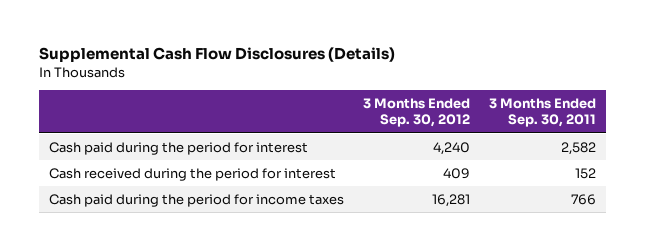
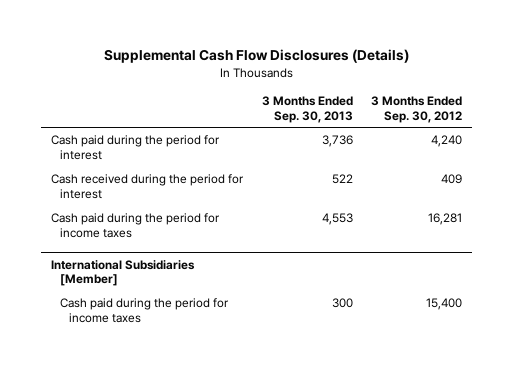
- | 3 Months Ended Sep. 30, 2012 | 3 Months Ended Sep. 30, 2011
+ | 3 Months Ended Sep. 30, 2013 | 3 Months Ended Sep. 30, 2012
+ International Subsidiaries [Member]
+ Cash paid during the period for income taxes | 300 | 15,400

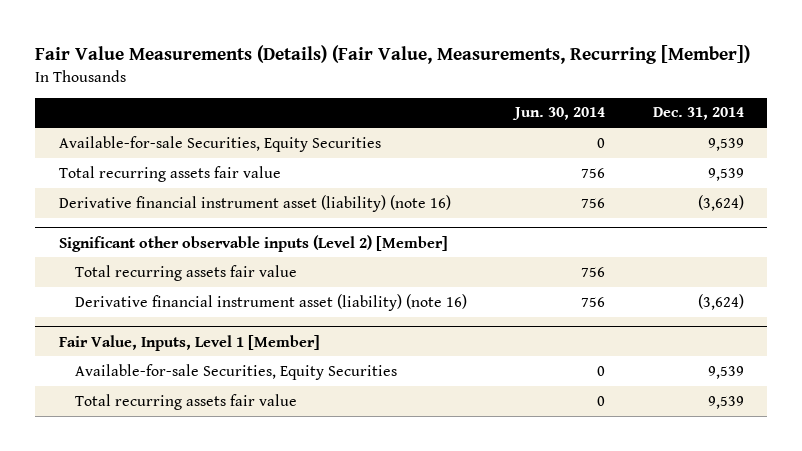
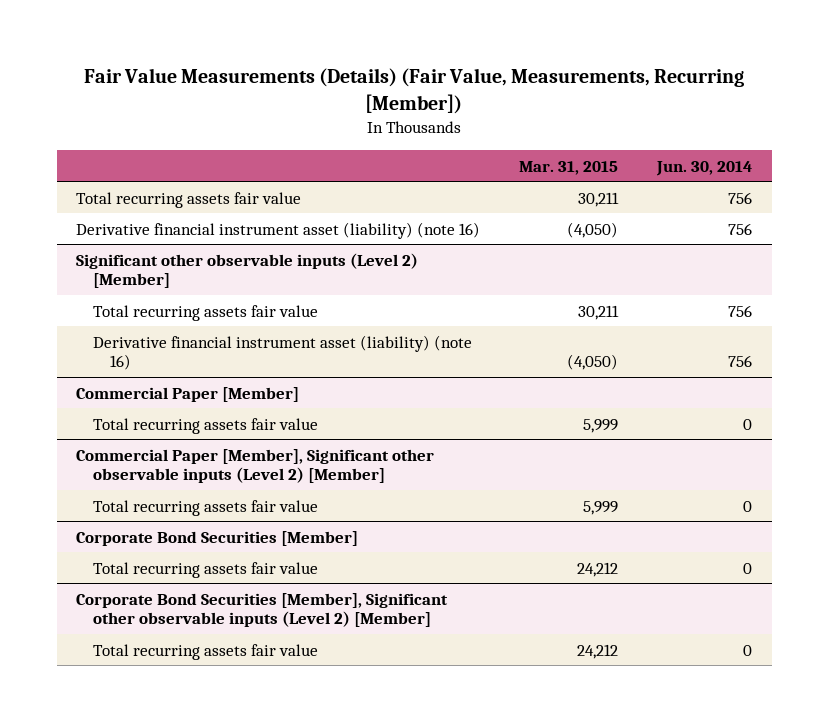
- | Jun. 30, 2014 | Dec. 31, 2014
+ | Mar. 31, 2015 | Jun. 30, 2014
- Available-for-sale Securities, Equity Securities | 0 | 9,539
- Fair Value, Inputs, Level 1 [Member]
- Available-for-sale Securities, Equity Securities | 0 | 9,539
+ Commercial Paper [Member]
+ Commercial Paper [Member], Significant other observable inputs (Level 2) [Member]
+ Total recurring assets fair value | 5,999 | 0
+ Corporate Bond Securities [Member]
+ Total recurring assets fair value | 24,212 | 0
+ Corporate Bond Securities [Member], Significant other observable inputs (Level 2) [Member]
+ Total recurring assets fair value | 24,212 | 0

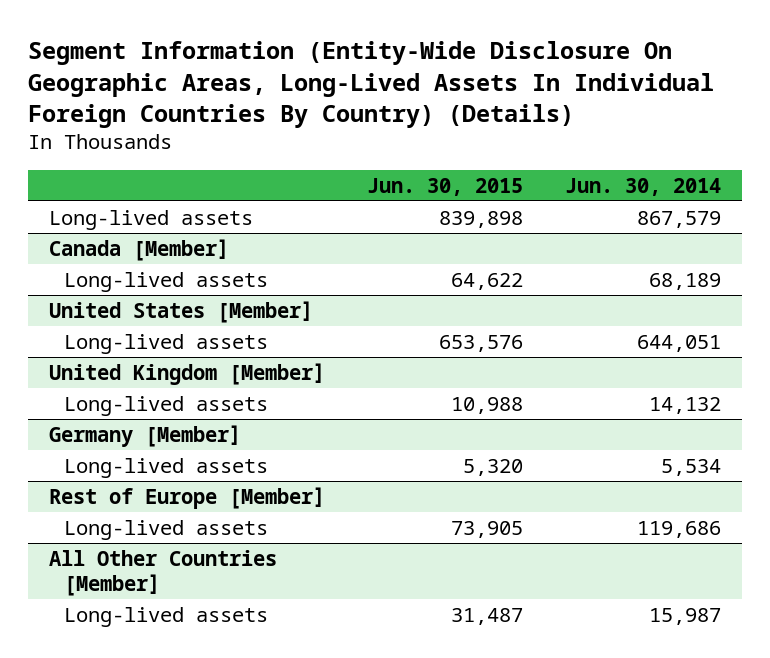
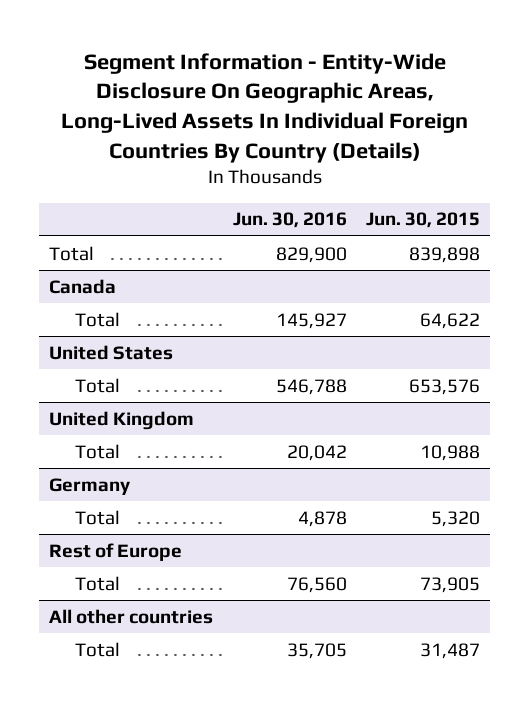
- Segment Information (Entity-Wide Disclosure On Geographic Areas, Long-Lived Assets In Individual Foreign Countries By Country) (Details)
+ Segment Information - Entity-Wide Disclosure On Geographic Areas, Long-Lived Assets In Individual Foreign Countries By Country (Details)
- | Jun. 30, 2015 | Jun. 30, 2014
+ | Jun. 30, 2016 | Jun. 30, 2015
- Long-lived assets | 839,898 | 867,579
- Canada [Member]
- Long-lived assets | 64,622 | 68,189
- United States [Member]
- Long-lived assets | 653,576 | 644,051
- United Kingdom [Member]
- Long-lived assets | 10,988 | 14,132
- Germany [Member]
- Long-lived assets | 5,320 | 5,534
- Rest of Europe [Member]
- Long-lived assets | 73,905 | 119,686
- All Other Countries [Member]
- Long-lived assets | 31,487 | 15,987
+ Total | 829,900 | 839,898
+ Canada
+ Total | 145,927 | 64,622
+ United States
+ Total | 546,788 | 653,576
+ United Kingdom
+ Total | 20,042 | 10,988
+ Germany
+ Total | 4,878 | 5,320
+ Rest of Europe
+ Total | 76,560 | 73,905
+ All other countries
+ Total | 35,705 | 31,487

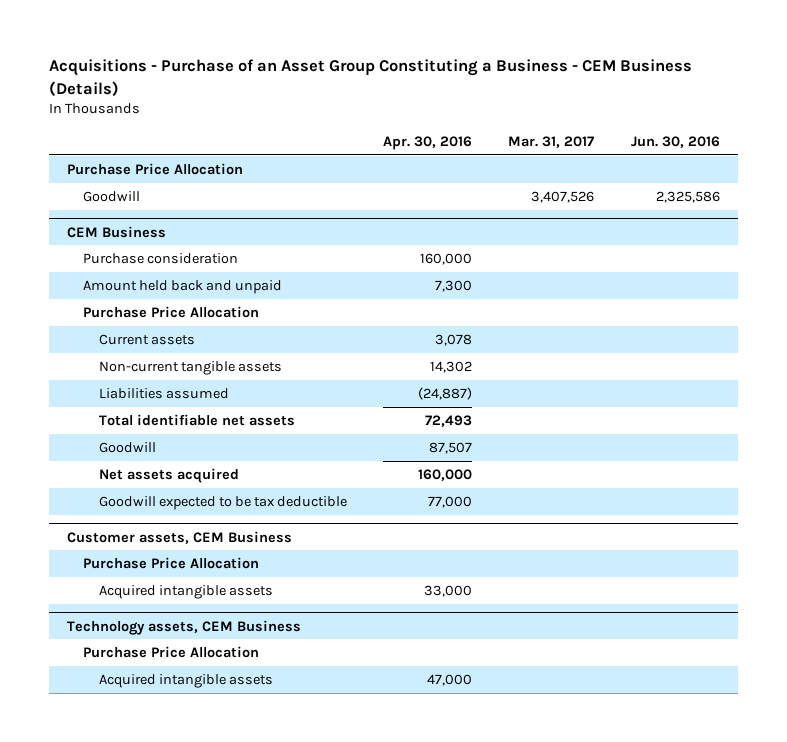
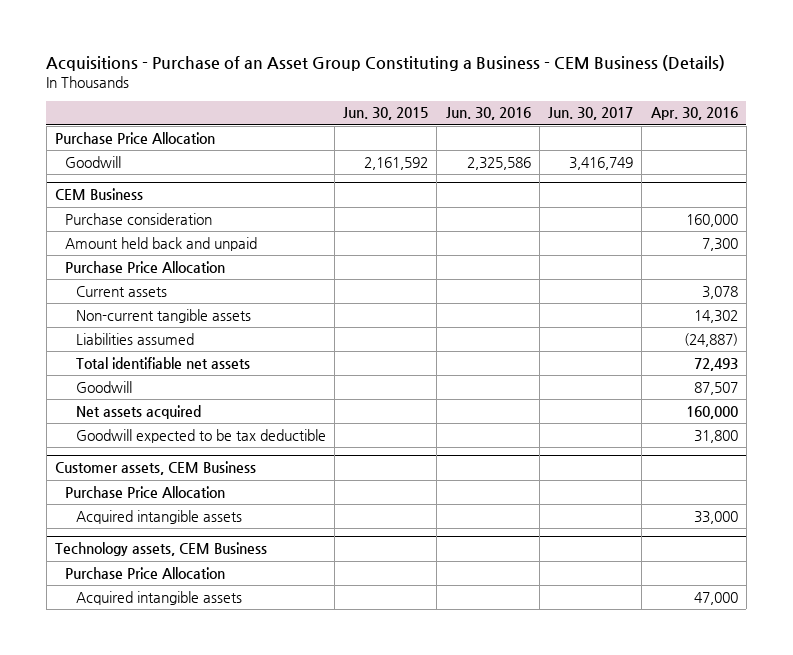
- | Apr. 30, 2016 | Mar. 31, 2017 | Jun. 30, 2016
+ | Jun. 30, 2015 | Jun. 30, 2016 | Jun. 30, 2017 | Apr. 30, 2016
@ CEM Business
- Goodwill expected to be tax deductible | 77,000 | |
+ Goodwill expected to be tax deductible | | | | 31,800

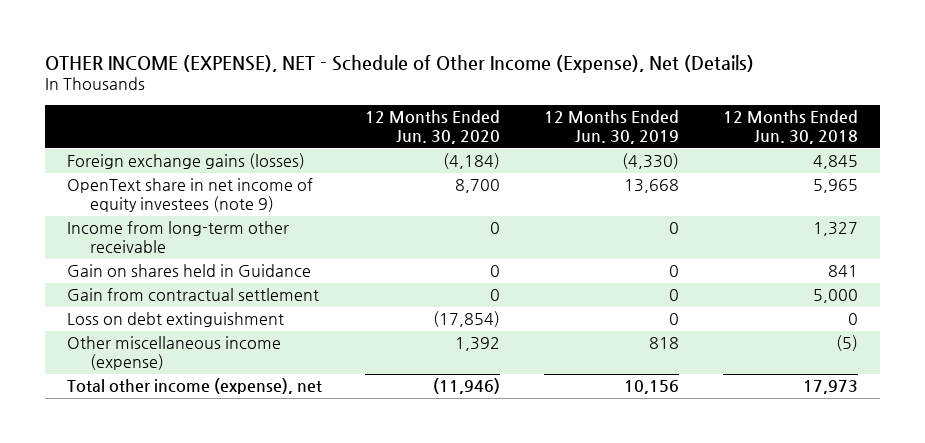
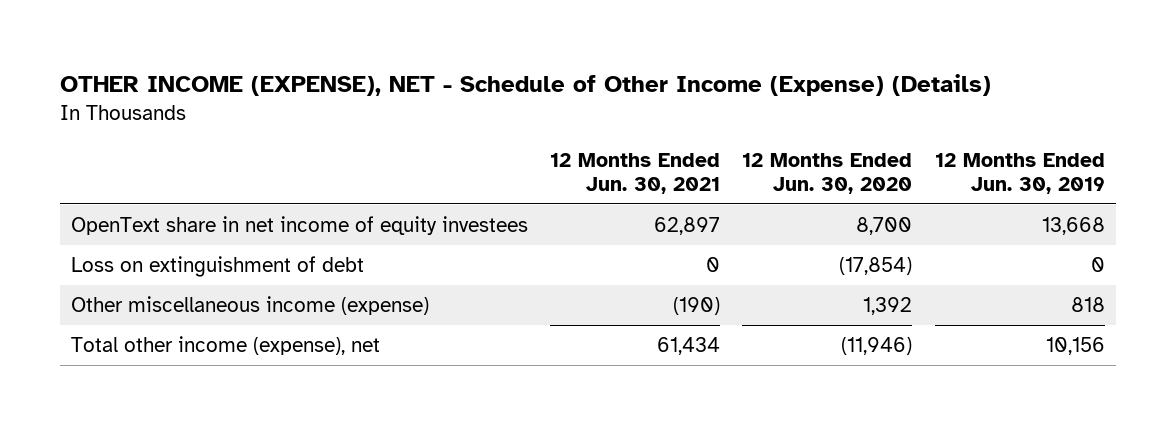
- OTHER INCOME (EXPENSE), NET - Schedule of Other Income (Expense), Net (Details)
+ OTHER INCOME (EXPENSE), NET - Schedule of Other Income (Expense) (Details)
- | 12 Months Ended Jun. 30, 2020 | 12 Months Ended Jun. 30, 2019 | 12 Months Ended Jun. 30, 2018
+ | 12 Months Ended Jun. 30, 2021 | 12 Months Ended Jun. 30, 2020 | 12 Months Ended Jun. 30, 2019
- Foreign exchange gains (losses) | (4,184) | (4,330) | 4,845
- OpenText share in net income of equity investees (note 9) | 8,700 | 13,668 | 5,965
- Income from long-term other receivable | 0 | 0 | 1,327
- Gain on shares held in Guidance | 0 | 0 | 841
- Gain from contractual settlement | 0 | 0 | 5,000
- Loss on debt extinguishment | (17,854) | 0 | 0
+ OpenText share in net income of equity investees | 62,897 | 8,700 | 13,668
+ Loss on extinguishment of debt | 0 | (17,854) | 0

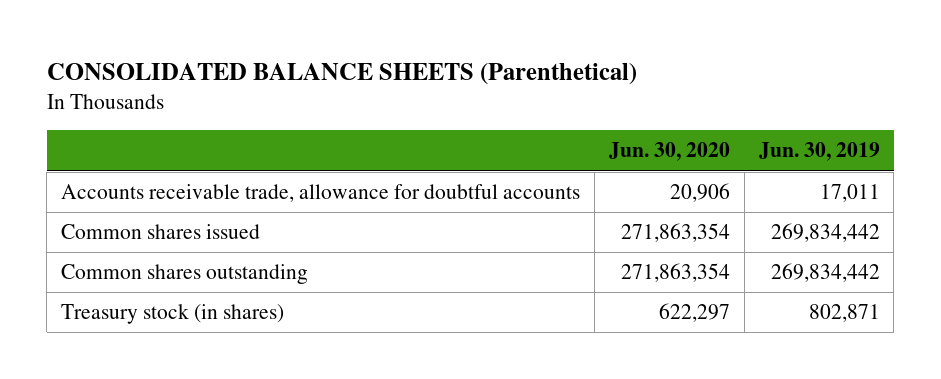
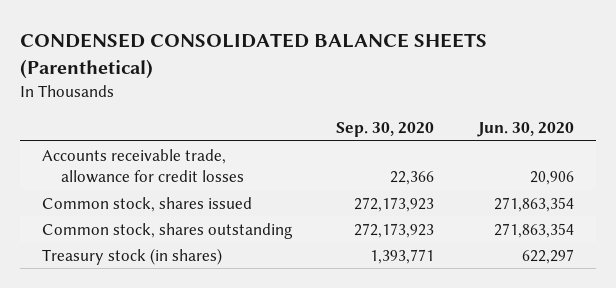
- CONSOLIDATED BALANCE SHEETS (Parenthetical)
+ CONDENSED CONSOLIDATED BALANCE SHEETS (Parenthetical)
- | Jun. 30, 2020 | Jun. 30, 2019
+ | Sep. 30, 2020 | Jun. 30, 2020
- Accounts receivable trade, allowance for doubtful accounts | 20,906 | 17,011
- Common shares issued | 271,863,354 | 269,834,442
- Common shares outstanding | 271,863,354 | 269,834,442
+ Accounts receivable trade, allowance for credit losses | 22,366 | 20,906
+ Common stock, shares issued | 272,173,923 | 271,863,354
+ Common stock, shares outstanding | 272,173,923 | 271,863,354

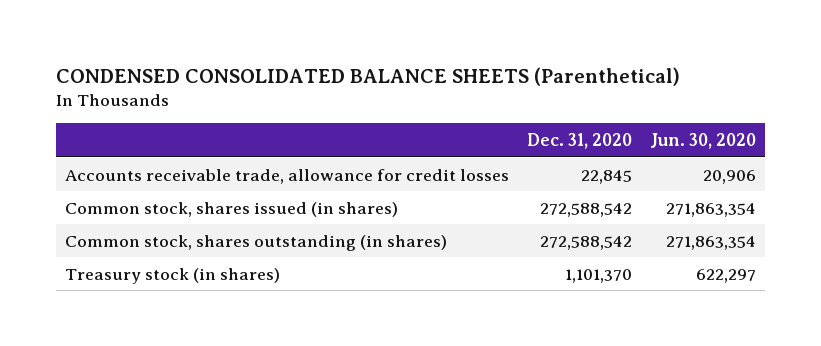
- | Sep. 30, 2020 | Jun. 30, 2020
+ | Dec. 31, 2020 | Jun. 30, 2020
- Common stock, shares issued | 272,173,923 | 271,863,354
- Common stock, shares outstanding | 272,173,923 | 271,863,354
+ Common stock, shares issued (in shares) | 272,588,542 | 271,863,354
+ Common stock, shares outstanding (in shares) | 272,588,542 | 271,863,354

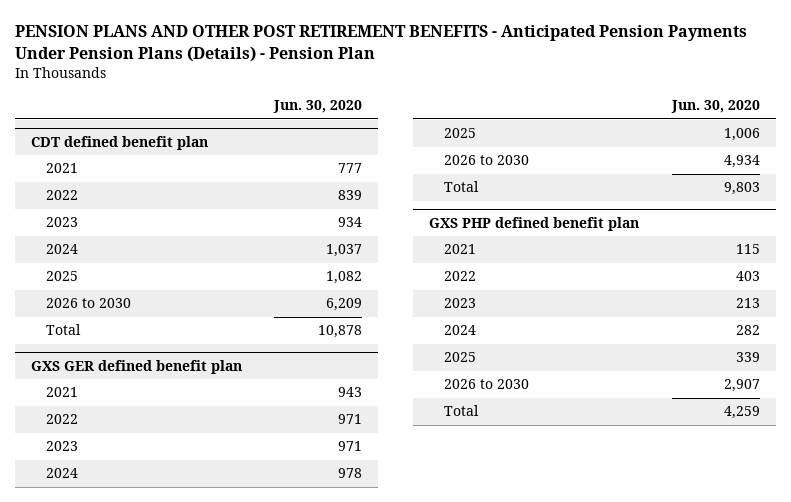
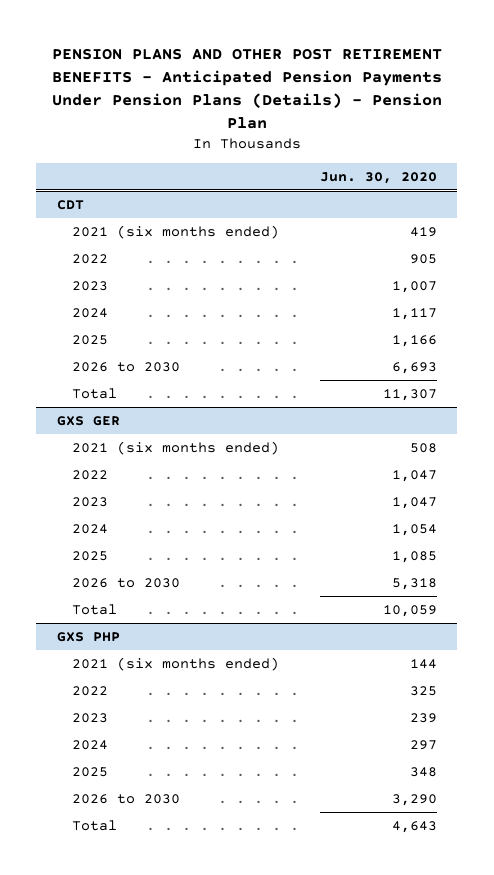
- CDT defined benefit plan
- 2021 | 777
- 2022 | 839
- 2023 | 934
- 2024 | 1,037
- 2025 | 1,082
- 2026 to 2030 | 6,209
- Total | 10,878
- GXS GER defined benefit plan
- 2021 | 943
- 2022 | 971
- 2023 | 971
- 2024 | 978
- 2025 | 1,006
- 2026 to 2030 | 4,934
- Total | 9,803
- GXS PHP defined benefit plan
- 2021 | 115
- 2022 | 403
- 2023 | 213
- 2024 | 282
- 2025 | 339
- 2026 to 2030 | 2,907
- Total | 4,259
+ CDT
+ 2021 (six months ended) | 419
+ 2022 | 905
+ 2023 | 1,007
+ 2024 | 1,117
+ 2025 | 1,166
+ 2026 to 2030 | 6,693
+ Total | 11,307
+ GXS GER
+ 2021 (six months ended) | 508
+ 2022 | 1,047
+ 2023 | 1,047
+ 2024 | 1,054
+ 2025 | 1,085
+ 2026 to 2030 | 5,318
+ Total | 10,059
+ GXS PHP
+ 2021 (six months ended) | 144
+ 2022 | 325
+ 2023 | 239
+ 2024 | 297
+ 2025 | 348
+ 2026 to 2030 | 3,290
+ Total | 4,643

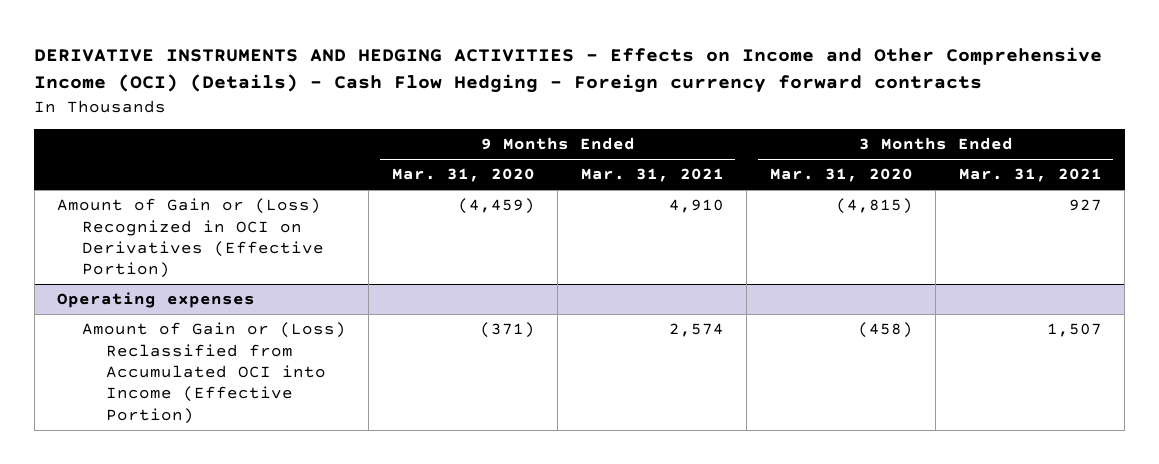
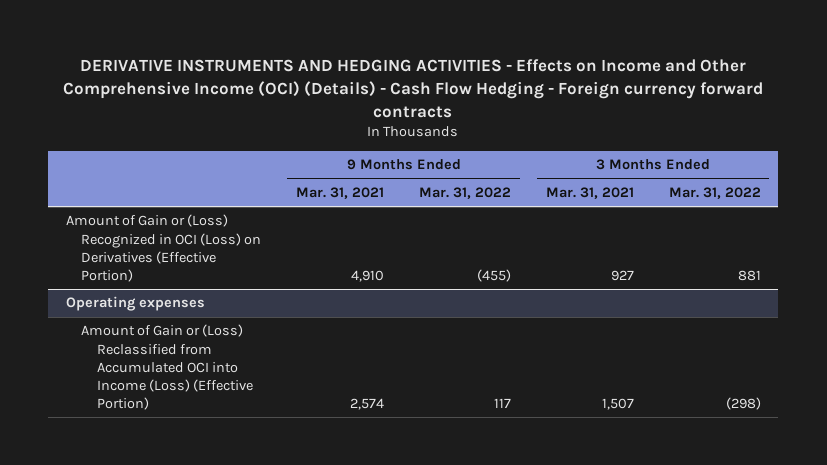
- | 9 Months Ended Mar. 31, 2020 | 9 Months Ended Mar. 31, 2021 | 3 Months Ended Mar. 31, 2020 | 3 Months Ended Mar. 31, 2021
+ | 9 Months Ended Mar. 31, 2021 | 9 Months Ended Mar. 31, 2022 | 3 Months Ended Mar. 31, 2021 | 3 Months Ended Mar. 31, 2022
- Amount of Gain or (Loss) Recognized in OCI on Derivatives (Effective Portion) | (4,459) | 4,910 | (4,815) | 927
+ Amount of Gain or (Loss) Recognized in OCI (Loss) on Derivatives (Effective Portion) | 4,910 | (455) | 927 | 881
@ Operating expenses
- Amount of Gain or (Loss) Reclassified from Accumulated OCI into Income (Effective Portion) | (371) | 2,574 | (458) | 1,507
+ Amount of Gain or (Loss) Reclassified from Accumulated OCI into Income (Loss) (Effective Portion) | 2,574 | 117 | 1,507 | (298)

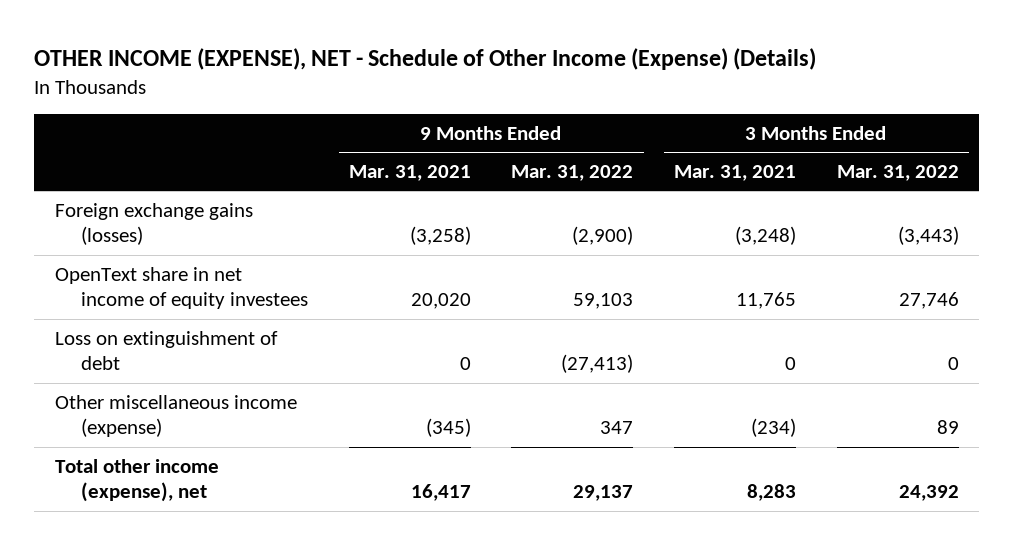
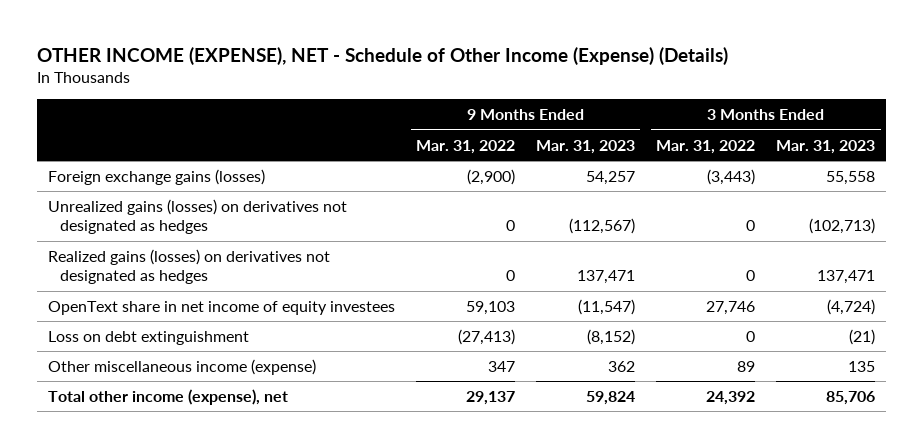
- | 9 Months Ended Mar. 31, 2021 | 9 Months Ended Mar. 31, 2022 | 3 Months Ended Mar. 31, 2021 | 3 Months Ended Mar. 31, 2022
+ | 9 Months Ended Mar. 31, 2022 | 9 Months Ended Mar. 31, 2023 | 3 Months Ended Mar. 31, 2022 | 3 Months Ended Mar. 31, 2023
+ Unrealized gains (losses) on derivatives not designated as hedges | 0 | (112,567) | 0 | (102,713)
+ Realized gains (losses) on derivatives not designated as hedges | 0 | 137,471 | 0 | 137,471
- Loss on extinguishment of debt | 0 | (27,413) | 0 | 0
+ Loss on debt extinguishment | (27,413) | (8,152) | 0 | (21)

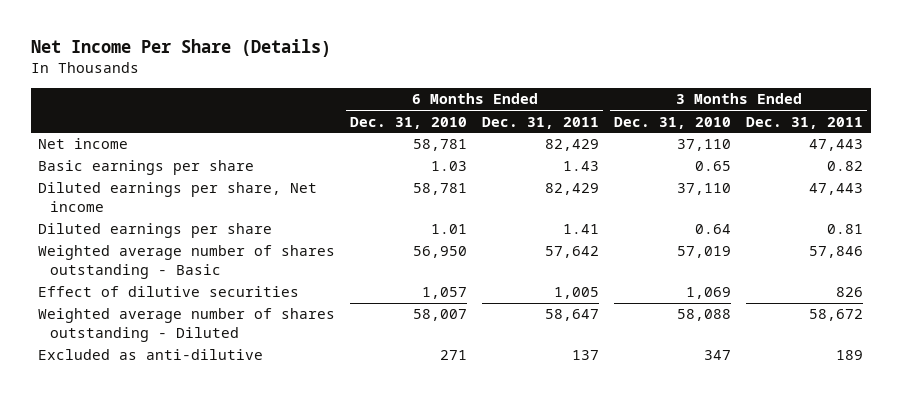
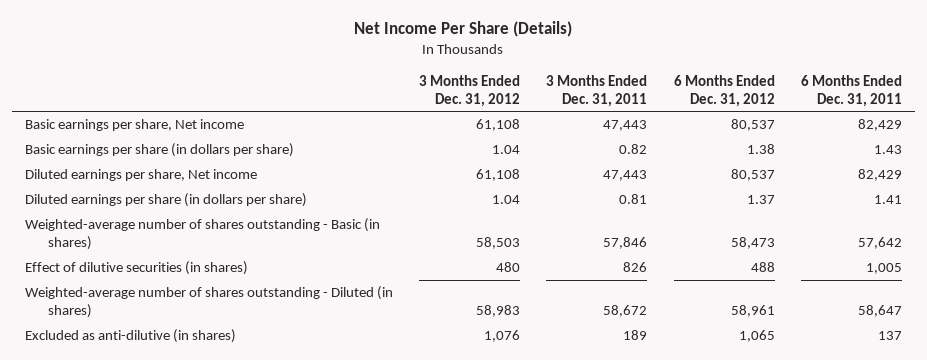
- | 6 Months Ended Dec. 31, 2010 | 6 Months Ended Dec. 31, 2011 | 3 Months Ended Dec. 31, 2010 | 3 Months Ended Dec. 31, 2011
+ | 3 Months Ended Dec. 31, 2012 | 3 Months Ended Dec. 31, 2011 | 6 Months Ended Dec. 31, 2012 | 6 Months Ended Dec. 31, 2011
- Net income | 58,781 | 82,429 | 37,110 | 47,443
- Basic earnings per share | 1.03 | 1.43 | 0.65 | 0.82
+ Basic earnings per share, Net income | 61,108 | 47,443 | 80,537 | 82,429
+ Basic earnings per share (in dollars per share) | 1.04 | 0.82 | 1.38 | 1.43
- Diluted earnings per share | 1.01 | 1.41 | 0.64 | 0.81
- Weighted average number of shares outstanding - Basic | 56,950 | 57,642 | 57,019 | 57,846
- Effect of dilutive securities | 1,057 | 1,005 | 1,069 | 826
- Weighted average number of shares outstanding - Diluted | 58,007 | 58,647 | 58,088 | 58,672
- Excluded as anti-dilutive | 271 | 137 | 347 | 189
+ Diluted earnings per share (in dollars per share) | 1.04 | 0.81 | 1.37 | 1.41
+ Weighted-average number of shares outstanding - Basic (in shares) | 58,503 | 57,846 | 58,473 | 57,642
+ Effect of dilutive securities (in shares) | 480 | 826 | 488 | 1,005
+ Weighted-average number of shares outstanding - Diluted (in shares) | 58,983 | 58,672 | 58,961 | 58,647
+ Excluded as anti-dilutive (in shares) | 1,076 | 189 | 1,065 | 137

